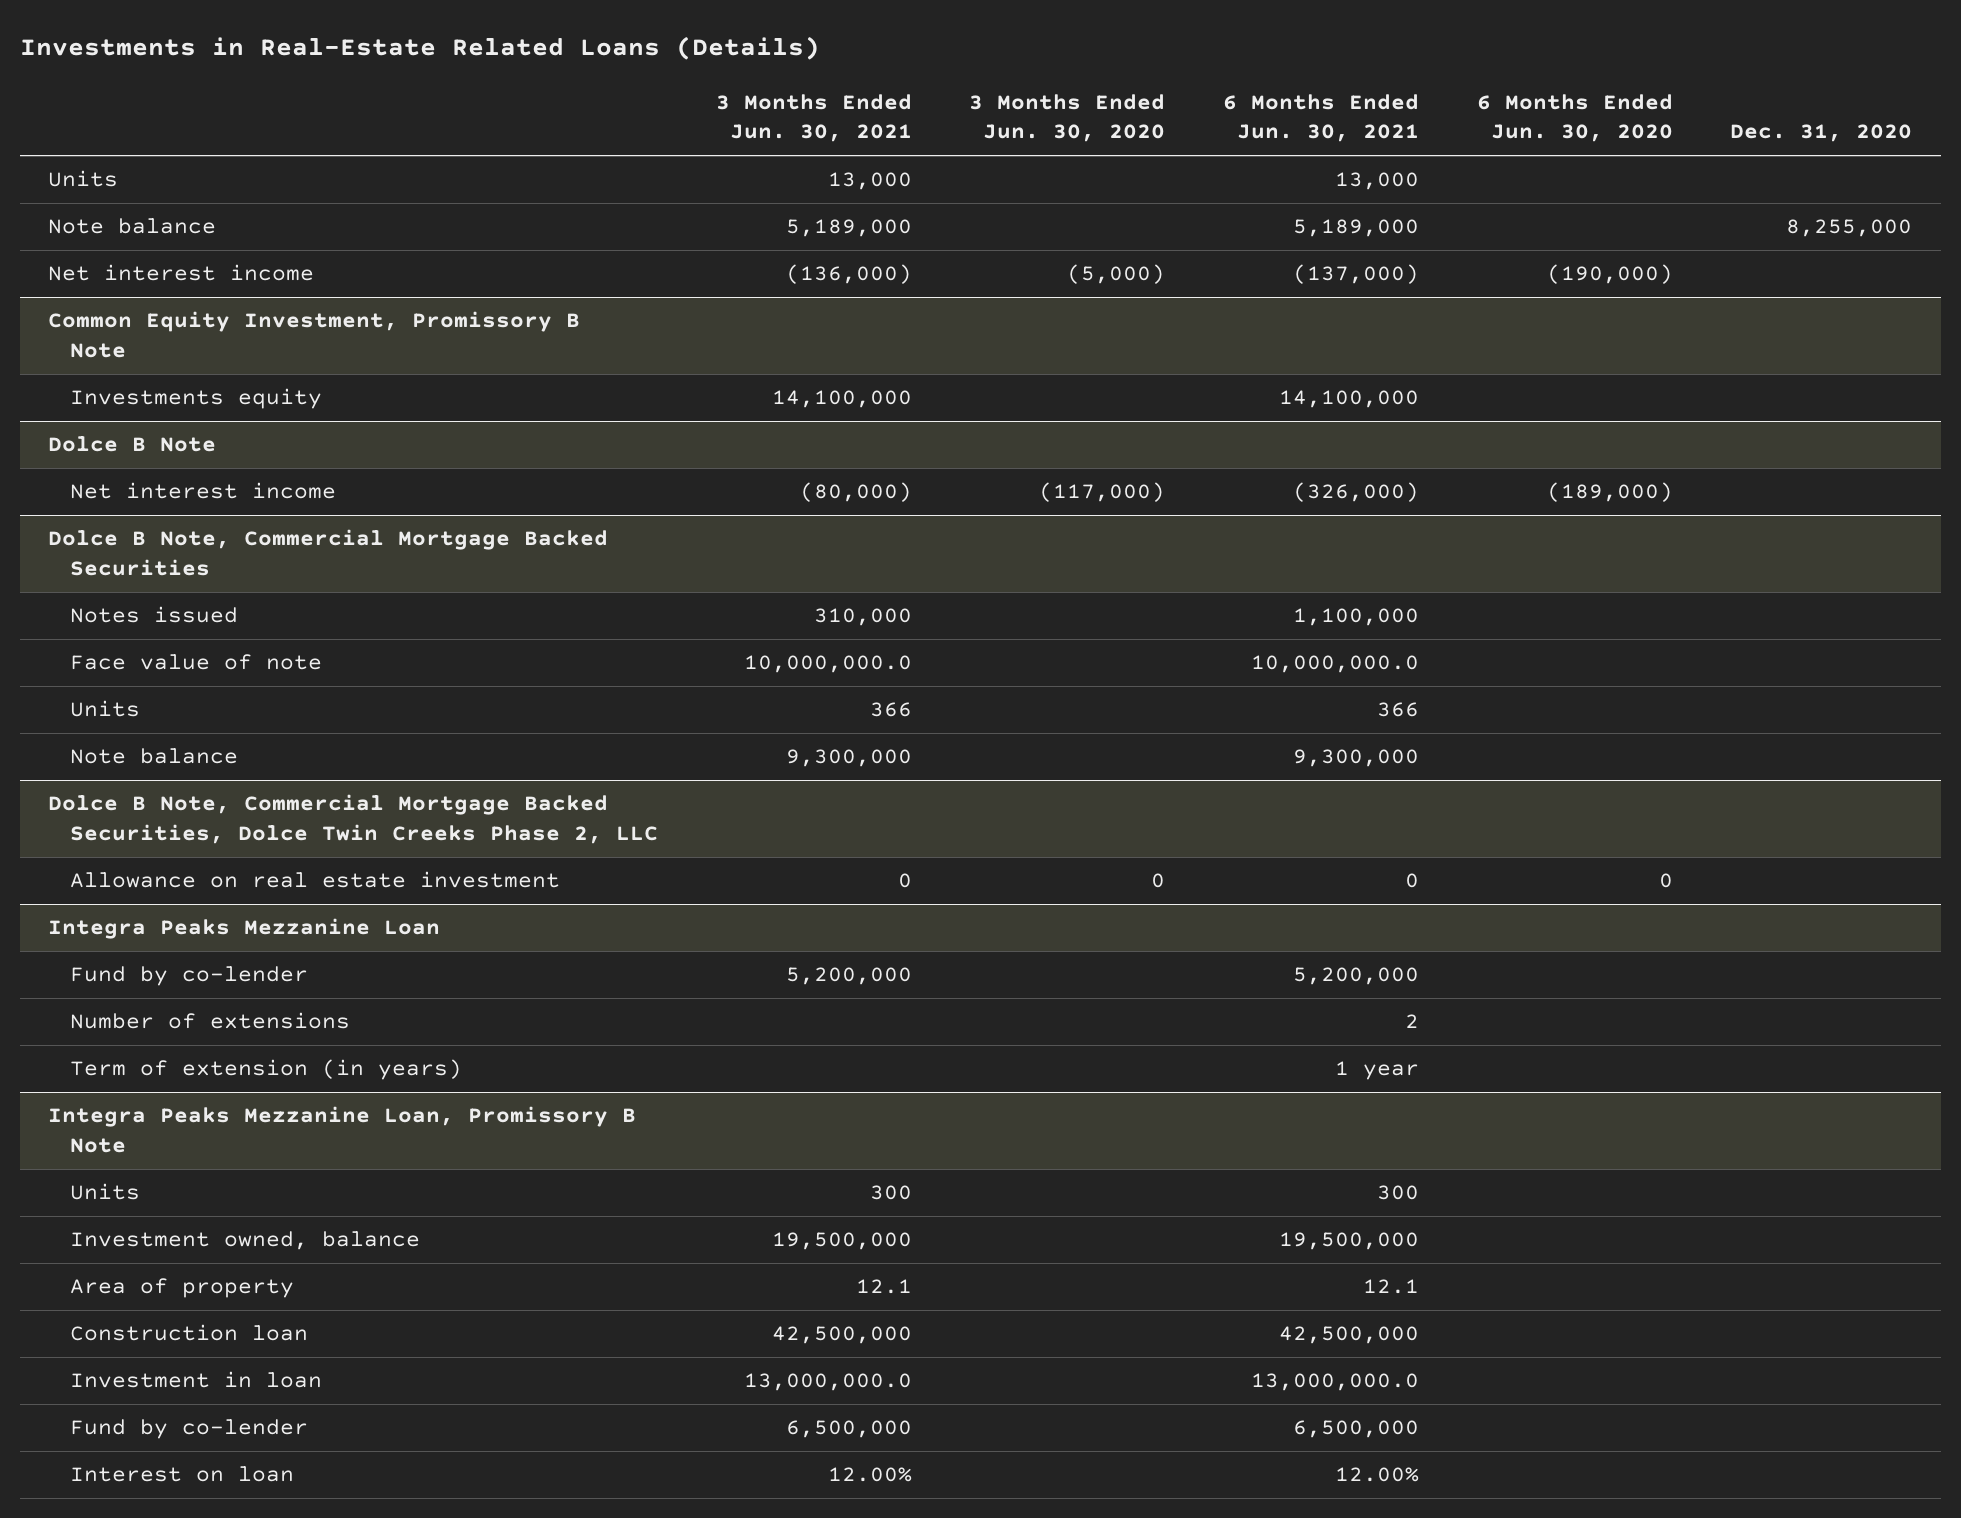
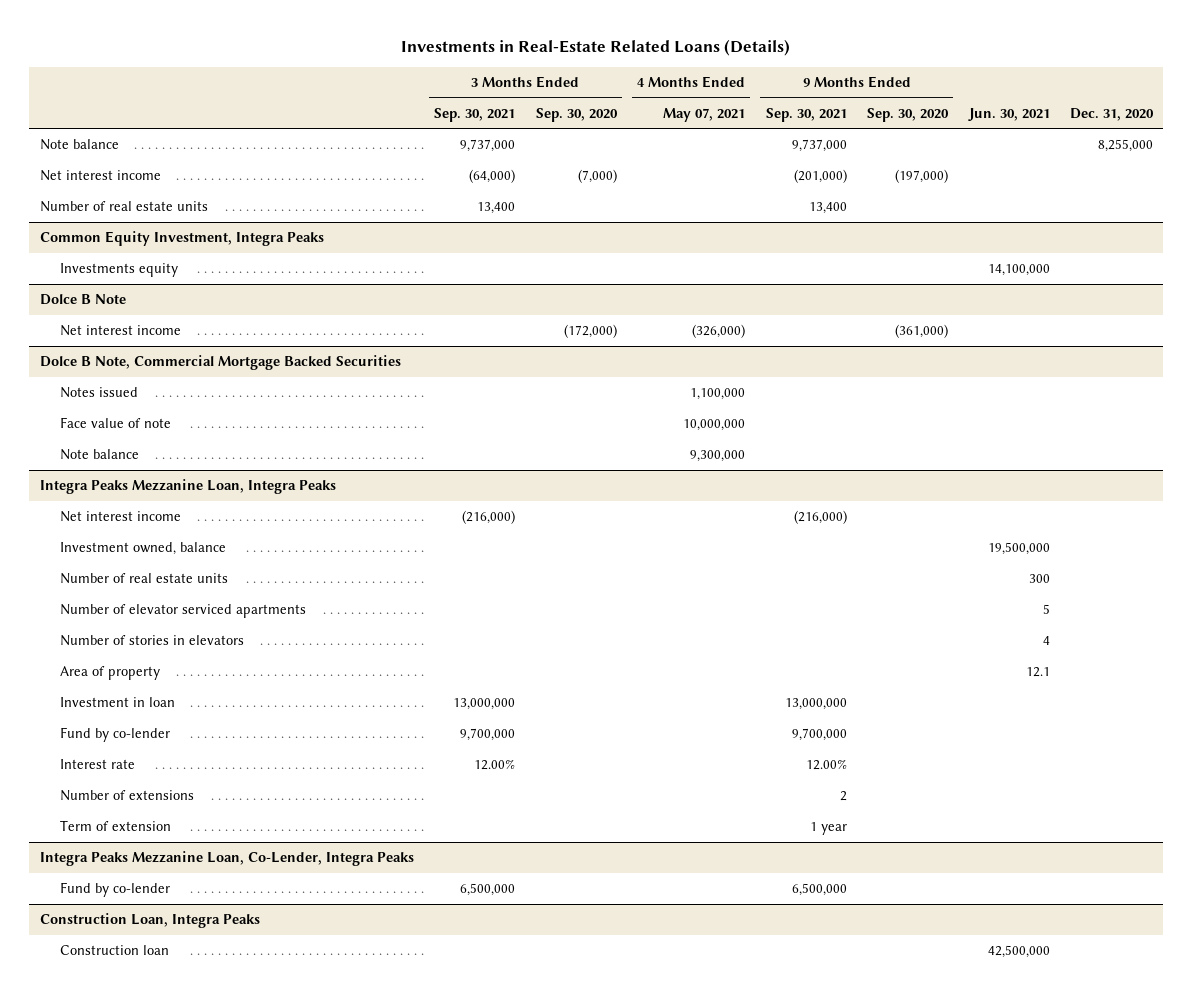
- | 3 Months Ended Jun. 30, 2021 | 3 Months Ended Jun. 30, 2020 | 6 Months Ended Jun. 30, 2021 | 6 Months Ended Jun. 30, 2020 | Dec. 31, 2020
+ | 3 Months Ended Sep. 30, 2021 | 3 Months Ended Sep. 30, 2020 | 4 Months Ended May 07, 2021 | 9 Months Ended Sep. 30, 2021 | 9 Months Ended Sep. 30, 2020 | Jun. 30, 2021 | Dec. 31, 2020
- Units | 13,000 | | 13,000 | |
- Common Equity Investment, Promissory B Note
- Investments equity | 14,100,000 | | 14,100,000 | |
+ Number of real estate units | 13,400 | | | 13,400 | | |
+ Common Equity Investment, Integra Peaks
+ Investments equity | | | | | | 14,100,000 |
@ Dolce B Note, Commercial Mortgage Backed Securities
- Units | 366 | | 366 | |
- Dolce B Note, Commercial Mortgage Backed Securities, Dolce Twin Creeks Phase 2, LLC
- Allowance on real estate investment | 0 | 0 | 0 | 0 |
- Integra Peaks Mezzanine Loan
+ Integra Peaks Mezzanine Loan, Integra Peaks
+ Net interest income | (216,000) | | | (216,000) | | |
+ Investment owned, balance | | | | | | 19,500,000 |
+ Number of real estate units | | | | | | 300 |
+ Number of elevator serviced apartments | | | | | | 5 |
+ Number of stories in elevators | | | | | | 4 |
+ Area of property | | | | | | 12.1 |
+ Investment in loan | 13,000,000 | | | 13,000,000 | | |
+ Interest rate | 12.00% | | | 12.00% | | |
- Term of extension (in years) | | | 1 year | |
- Integra Peaks Mezzanine Loan, Promissory B Note
- Units | 300 | | 300 | |
- Investment owned, balance | 19,500,000 | | 19,500,000 | |
- Area of property | 12.1 | | 12.1 | |
- Construction loan | 42,500,000 | | 42,500,000 | |
- Investment in loan | 13,000,000.0 | | 13,000,000.0 | |
- Fund by co-lender | 6,500,000 | | 6,500,000 | |
- Interest on loan | 12.00% | | 12.00% | |
+ Term of extension | | | | 1 year | | |
+ Integra Peaks Mezzanine Loan, Co-Lender, Integra Peaks
+ Fund by co-lender | 6,500,000 | | | 6,500,000 | | |
+ Construction Loan, Integra Peaks
+ Construction loan | | | | | | 42,500,000 |

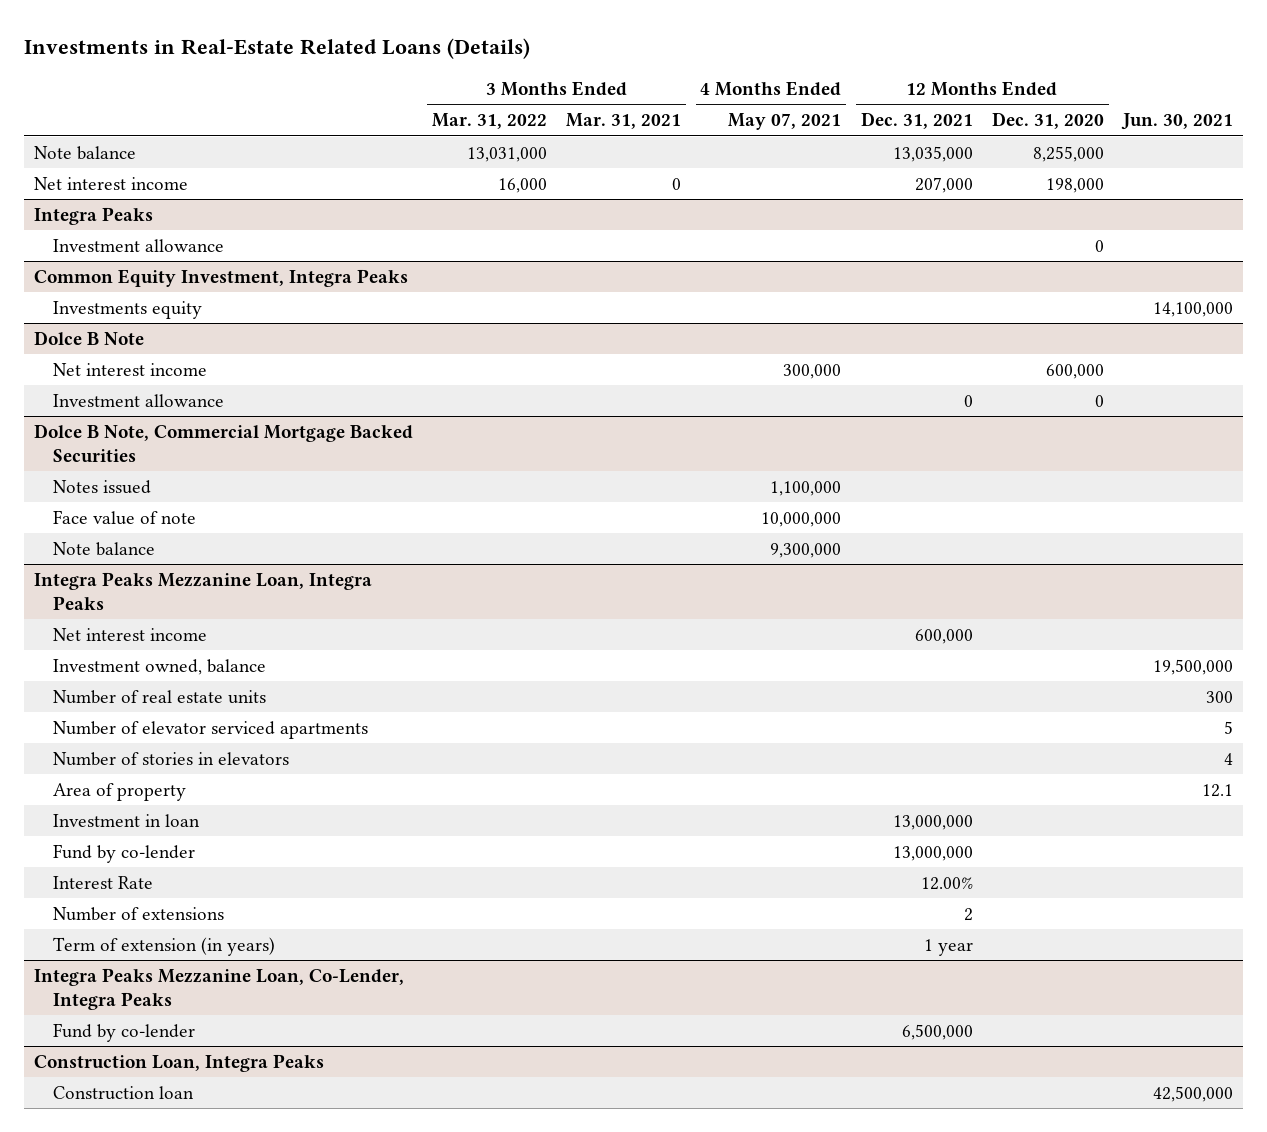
- | 3 Months Ended Sep. 30, 2021 | 3 Months Ended Sep. 30, 2020 | 4 Months Ended May 07, 2021 | 9 Months Ended Sep. 30, 2021 | 9 Months Ended Sep. 30, 2020 | Jun. 30, 2021 | Dec. 31, 2020
+ | 3 Months Ended Mar. 31, 2022 | 3 Months Ended Mar. 31, 2021 | 4 Months Ended May 07, 2021 | 12 Months Ended Dec. 31, 2021 | 12 Months Ended Dec. 31, 2020 | Jun. 30, 2021
- Number of real estate units | 13,400 | | | 13,400 | | |
+ Integra Peaks
+ Investment allowance | | | | | 0 |
@ Dolce B Note
- Net interest income | | (172,000) | (326,000) | | (361,000) | |
+ Net interest income | | | 300,000 | | 600,000 |
+ Investment allowance | | | | 0 | 0 |
@ Integra Peaks Mezzanine Loan, Integra Peaks
- Interest rate | 12.00% | | | 12.00% | | |
+ Interest Rate | | | | 12.00% | |
- Term of extension | | | | 1 year | | |
+ Term of extension (in years) | | | | 1 year | |

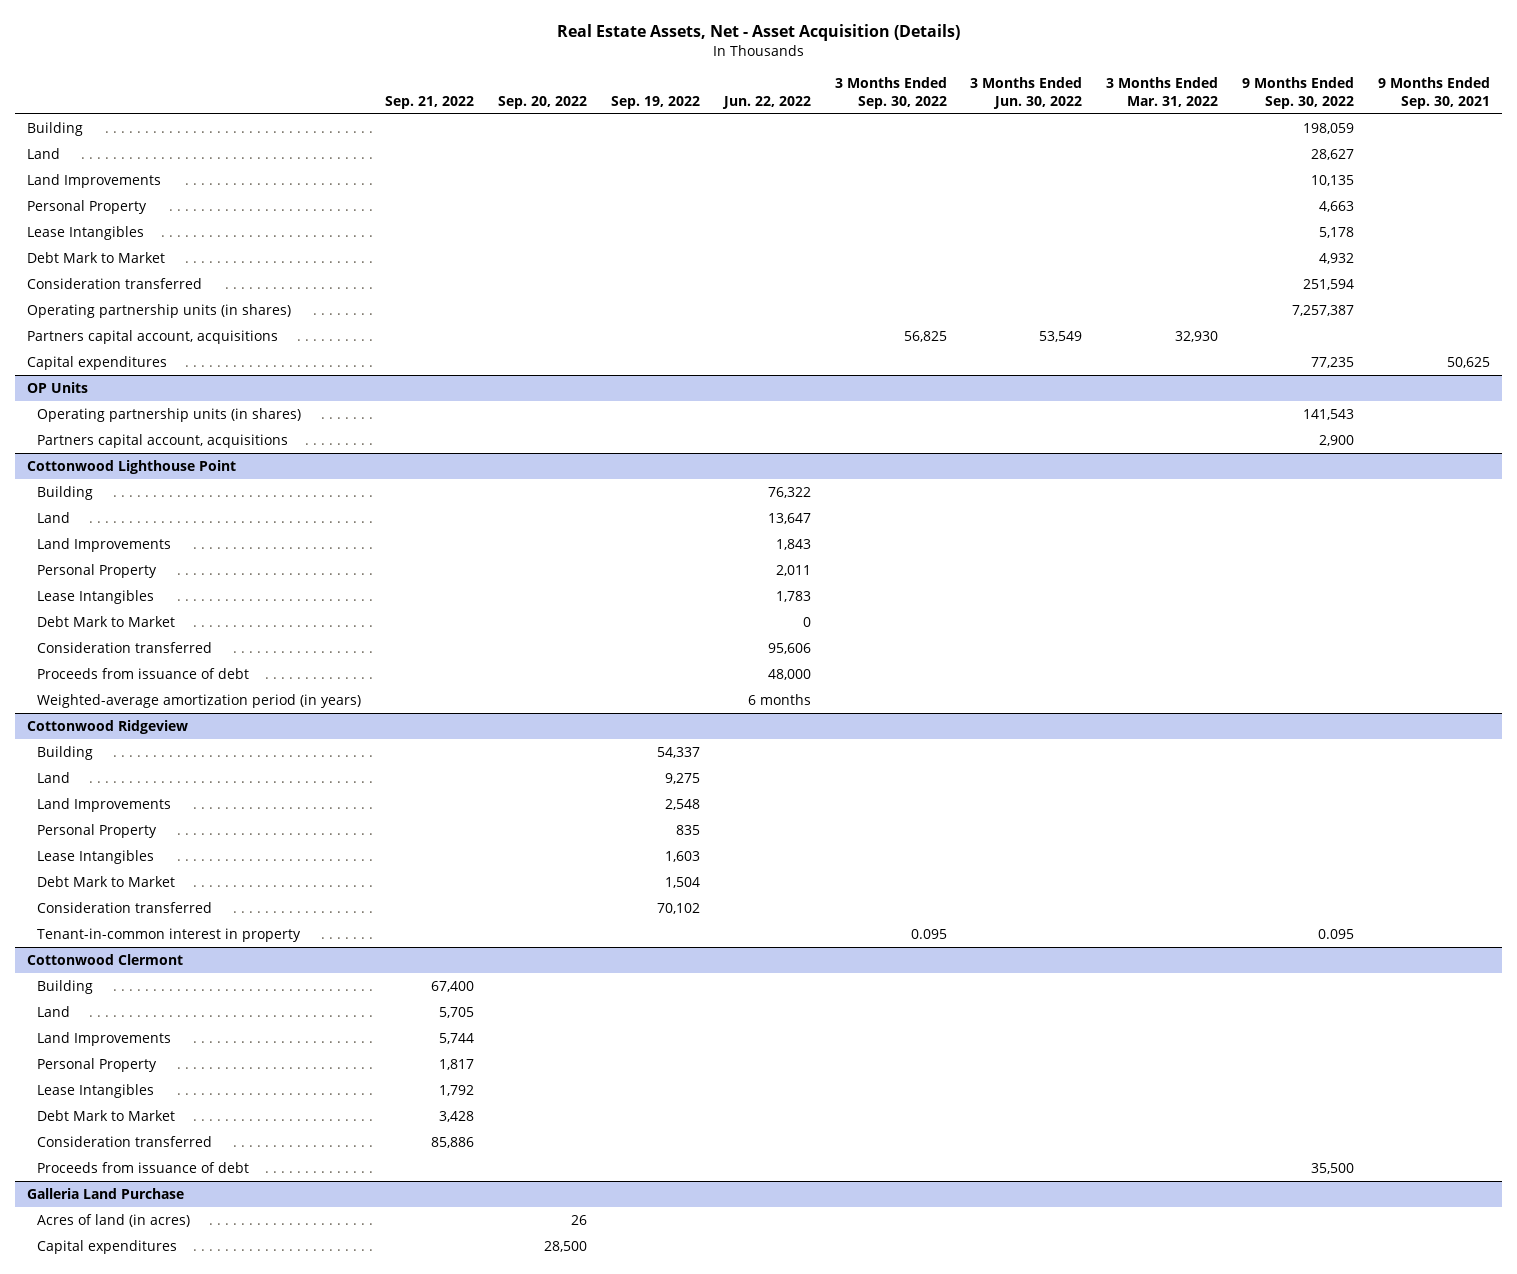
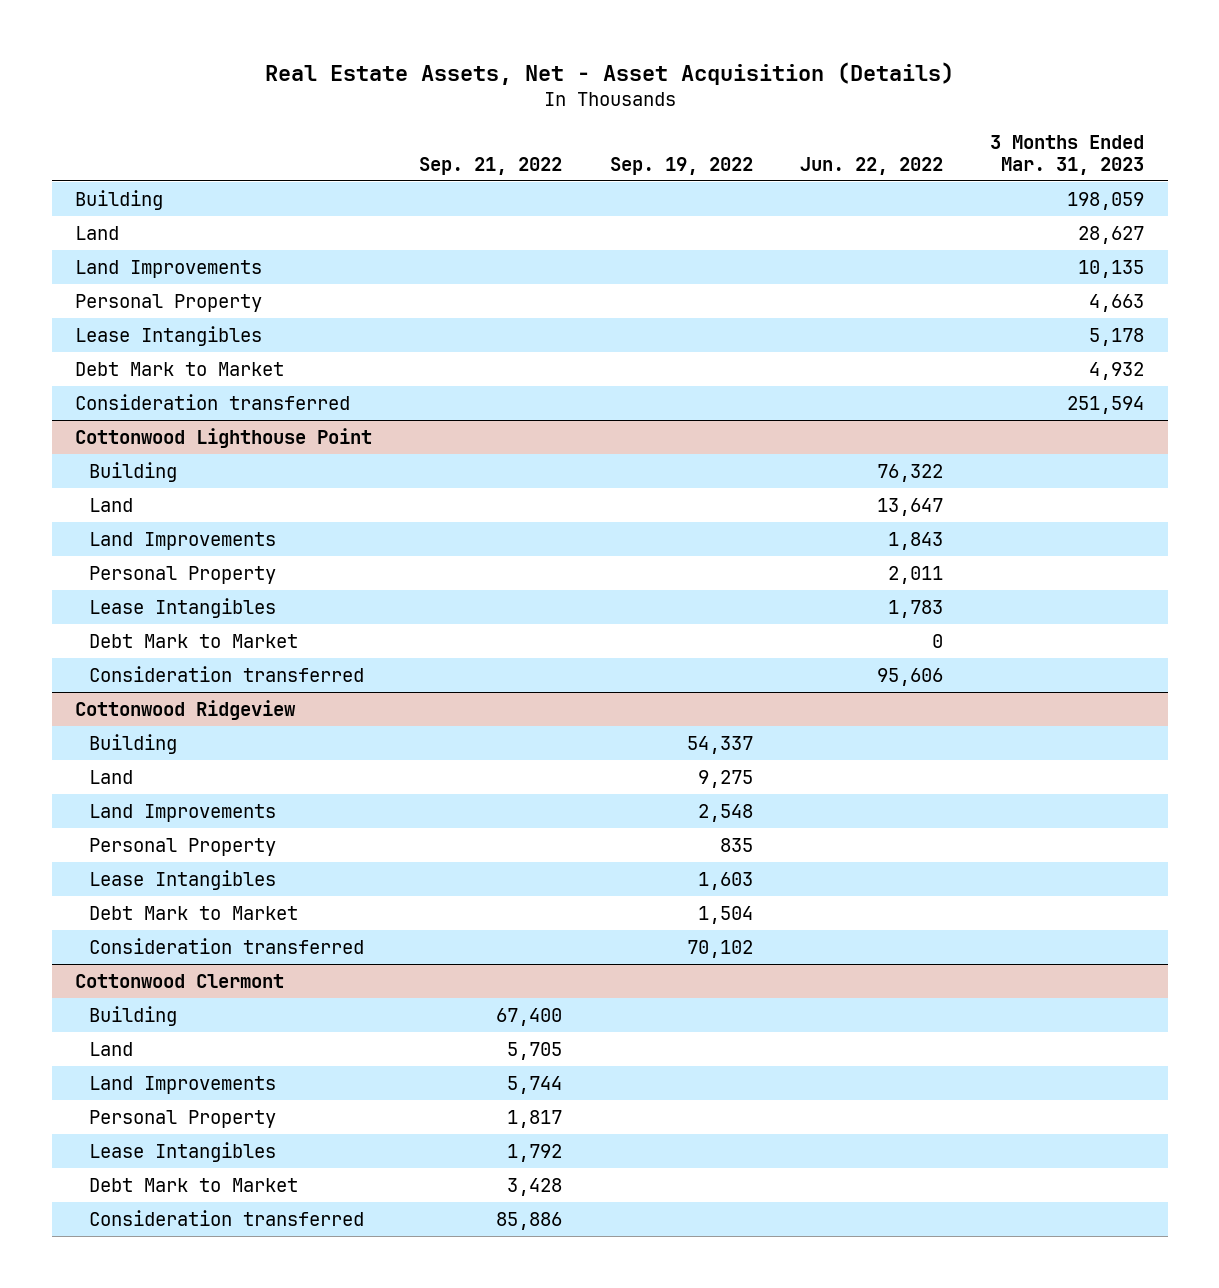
- | Sep. 21, 2022 | Sep. 20, 2022 | Sep. 19, 2022 | Jun. 22, 2022 | 3 Months Ended Sep. 30, 2022 | 3 Months Ended Jun. 30, 2022 | 3 Months Ended Mar. 31, 2022 | 9 Months Ended Sep. 30, 2022 | 9 Months Ended Sep. 30, 2021
+ | Sep. 21, 2022 | Sep. 19, 2022 | Jun. 22, 2022 | 3 Months Ended Mar. 31, 2023
- Operating partnership units (in shares) | | | | | | | | 7,257,387 |
- Partners capital account, acquisitions | | | | | 56,825 | 53,549 | 32,930 | |
- Capital expenditures | | | | | | | | 77,235 | 50,625
- OP Units
- Operating partnership units (in shares) | | | | | | | | 141,543 |
- Partners capital account, acquisitions | | | | | | | | 2,900 |
@ Cottonwood Lighthouse Point
- Proceeds from issuance of debt | | | | 48,000 | | | | |
- Weighted-average amortization period (in years) | | | | 6 months | | | | |
@ Cottonwood Ridgeview
- Tenant-in-common interest in property | | | | | 0.095 | | | 0.095 |
@ Cottonwood Clermont
- Proceeds from issuance of debt | | | | | | | | 35,500 |
- Galleria Land Purchase
- Acres of land (in acres) | | 26 | | | | | | |
- Capital expenditures | | 28,500 | | | | | | |

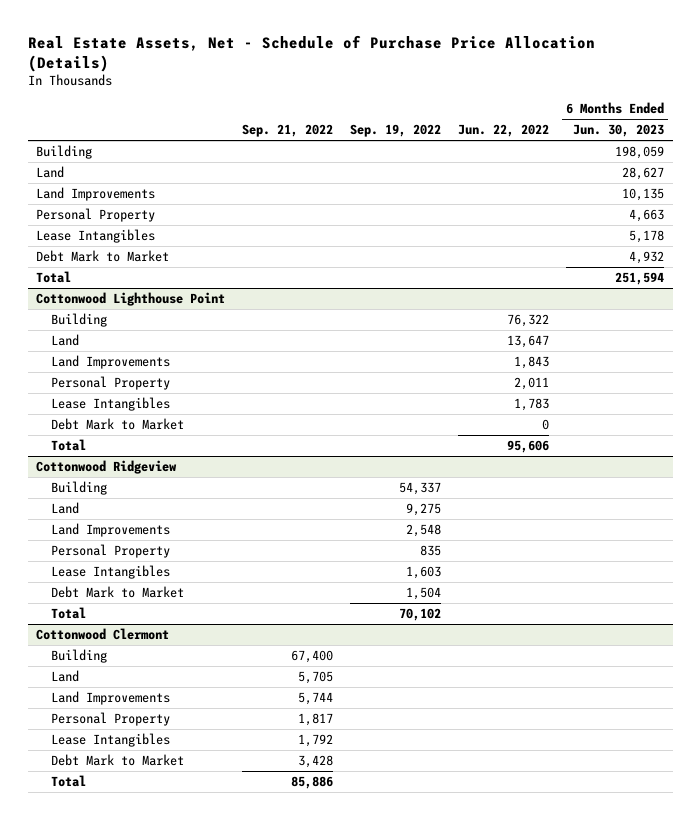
- Real Estate Assets, Net - Asset Acquisition (Details)
+ Real Estate Assets, Net - Schedule of Purchase Price Allocation (Details)
- | Sep. 21, 2022 | Sep. 19, 2022 | Jun. 22, 2022 | 3 Months Ended Mar. 31, 2023
+ | Sep. 21, 2022 | Sep. 19, 2022 | Jun. 22, 2022 | 6 Months Ended Jun. 30, 2023
- Consideration transferred | | | | 251,594
+ Total | | | | 251,594
@ Cottonwood Lighthouse Point
- Consideration transferred | | | 95,606 |
+ Total | | | 95,606 |
@ Cottonwood Ridgeview
- Consideration transferred | | 70,102 | |
+ Total | | 70,102 | |
@ Cottonwood Clermont
- Consideration transferred | 85,886 | | |
+ Total | 85,886 | | |

